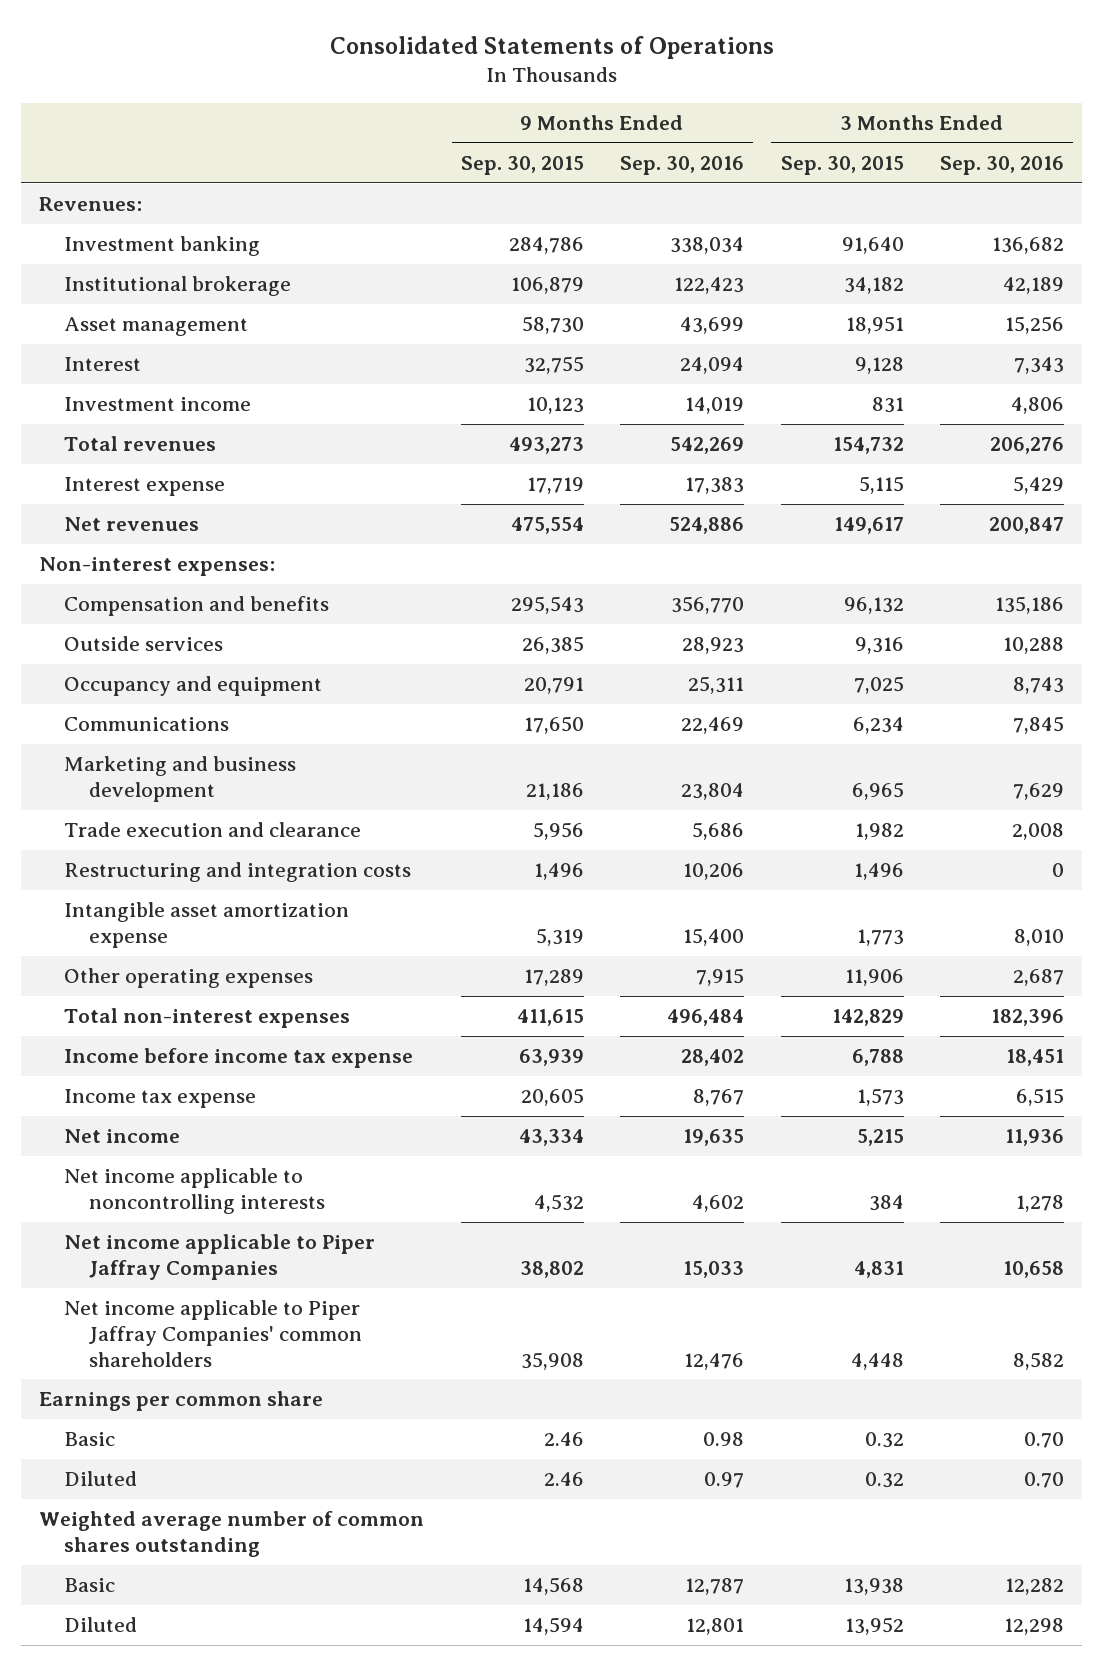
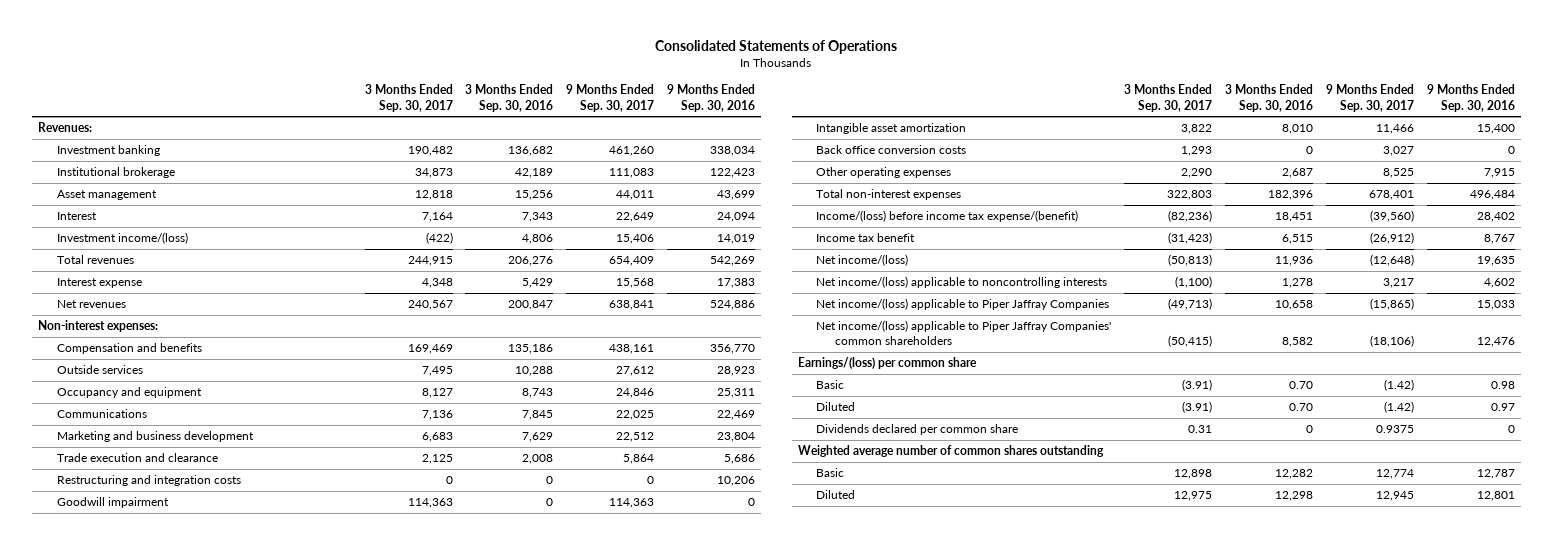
- | 9 Months Ended Sep. 30, 2015 | 9 Months Ended Sep. 30, 2016 | 3 Months Ended Sep. 30, 2015 | 3 Months Ended Sep. 30, 2016
+ | 3 Months Ended Sep. 30, 2017 | 3 Months Ended Sep. 30, 2016 | 9 Months Ended Sep. 30, 2017 | 9 Months Ended Sep. 30, 2016
- Investment income | 10,123 | 14,019 | 831 | 4,806
+ Investment income/(loss) | (422) | 4,806 | 15,406 | 14,019
- Intangible asset amortization expense | 5,319 | 15,400 | 1,773 | 8,010
+ Goodwill impairment | 114,363 | 0 | 114,363 | 0
+ Intangible asset amortization | 3,822 | 8,010 | 11,466 | 15,400
+ Back office conversion costs | 1,293 | 0 | 3,027 | 0
- Income before income tax expense | 63,939 | 28,402 | 6,788 | 18,451
- Income tax expense | 20,605 | 8,767 | 1,573 | 6,515
- Net income | 43,334 | 19,635 | 5,215 | 11,936
- Net income applicable to noncontrolling interests | 4,532 | 4,602 | 384 | 1,278
- Net income applicable to Piper Jaffray Companies | 38,802 | 15,033 | 4,831 | 10,658
- Net income applicable to Piper Jaffray Companies' common shareholders | 35,908 | 12,476 | 4,448 | 8,582
- Earnings per common share
+ Income/(loss) before income tax expense/(benefit) | (82,236) | 18,451 | (39,560) | 28,402
+ Income tax benefit | (31,423) | 6,515 | (26,912) | 8,767
+ Net income/(loss) | (50,813) | 11,936 | (12,648) | 19,635
+ Net income/(loss) applicable to noncontrolling interests | (1,100) | 1,278 | 3,217 | 4,602
+ Net income/(loss) applicable to Piper Jaffray Companies | (49,713) | 10,658 | (15,865) | 15,033
+ Net income/(loss) applicable to Piper Jaffray Companies' common shareholders | (50,415) | 8,582 | (18,106) | 12,476
+ Earnings/(loss) per common share
+ Dividends declared per common share | 0.31 | 0 | 0.9375 | 0

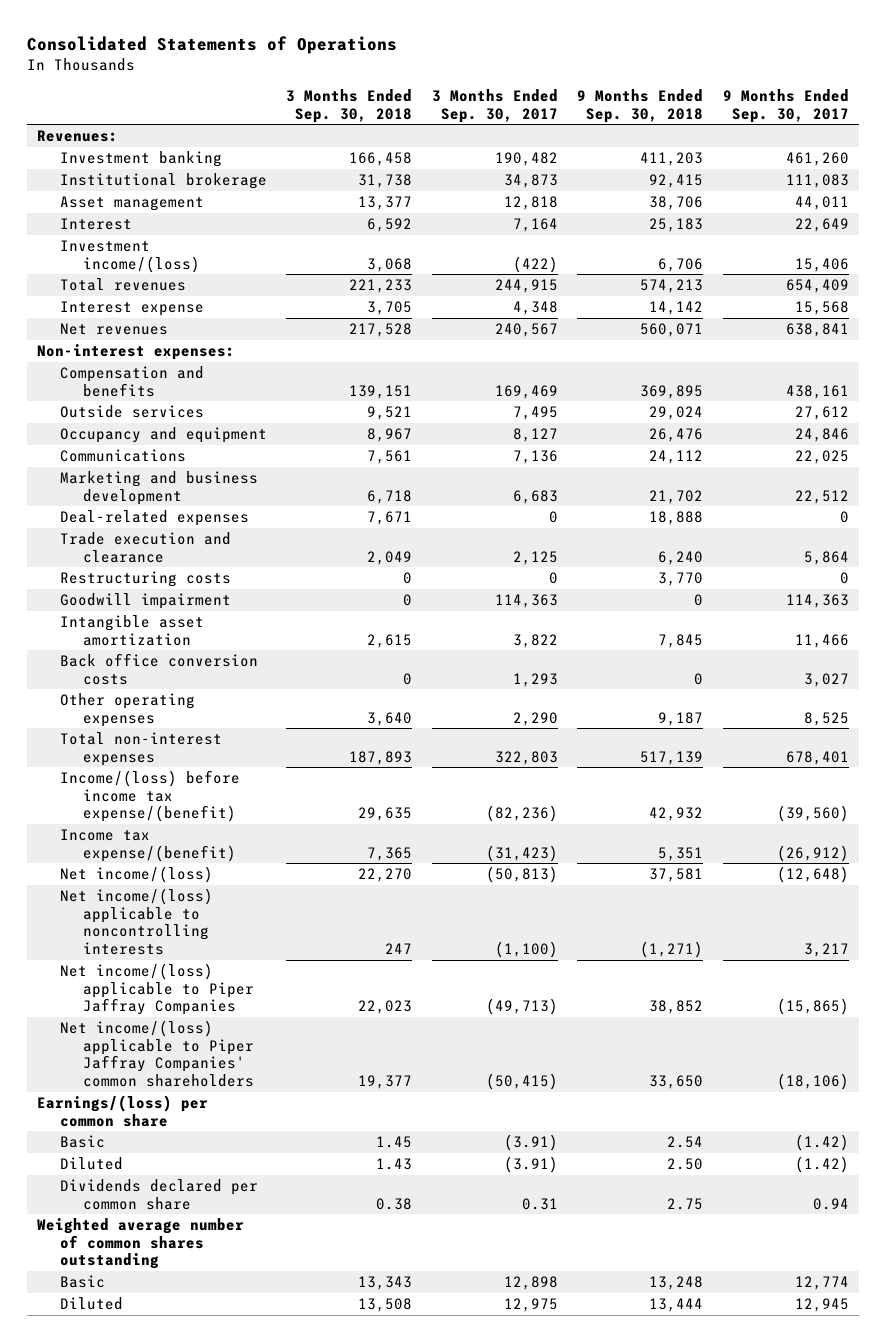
- | 3 Months Ended Sep. 30, 2017 | 3 Months Ended Sep. 30, 2016 | 9 Months Ended Sep. 30, 2017 | 9 Months Ended Sep. 30, 2016
+ | 3 Months Ended Sep. 30, 2018 | 3 Months Ended Sep. 30, 2017 | 9 Months Ended Sep. 30, 2018 | 9 Months Ended Sep. 30, 2017
+ Deal-related expenses | 7,671 | 0 | 18,888 | 0
- Restructuring and integration costs | 0 | 0 | 0 | 10,206
+ Restructuring costs | 0 | 0 | 3,770 | 0
- Income tax benefit | (31,423) | 6,515 | (26,912) | 8,767
+ Income tax expense/(benefit) | 7,365 | (31,423) | 5,351 | (26,912)
- Dividends declared per common share | 0.31 | 0 | 0.9375 | 0
+ Dividends declared per common share | 0.38 | 0.31 | 2.75 | 0.94

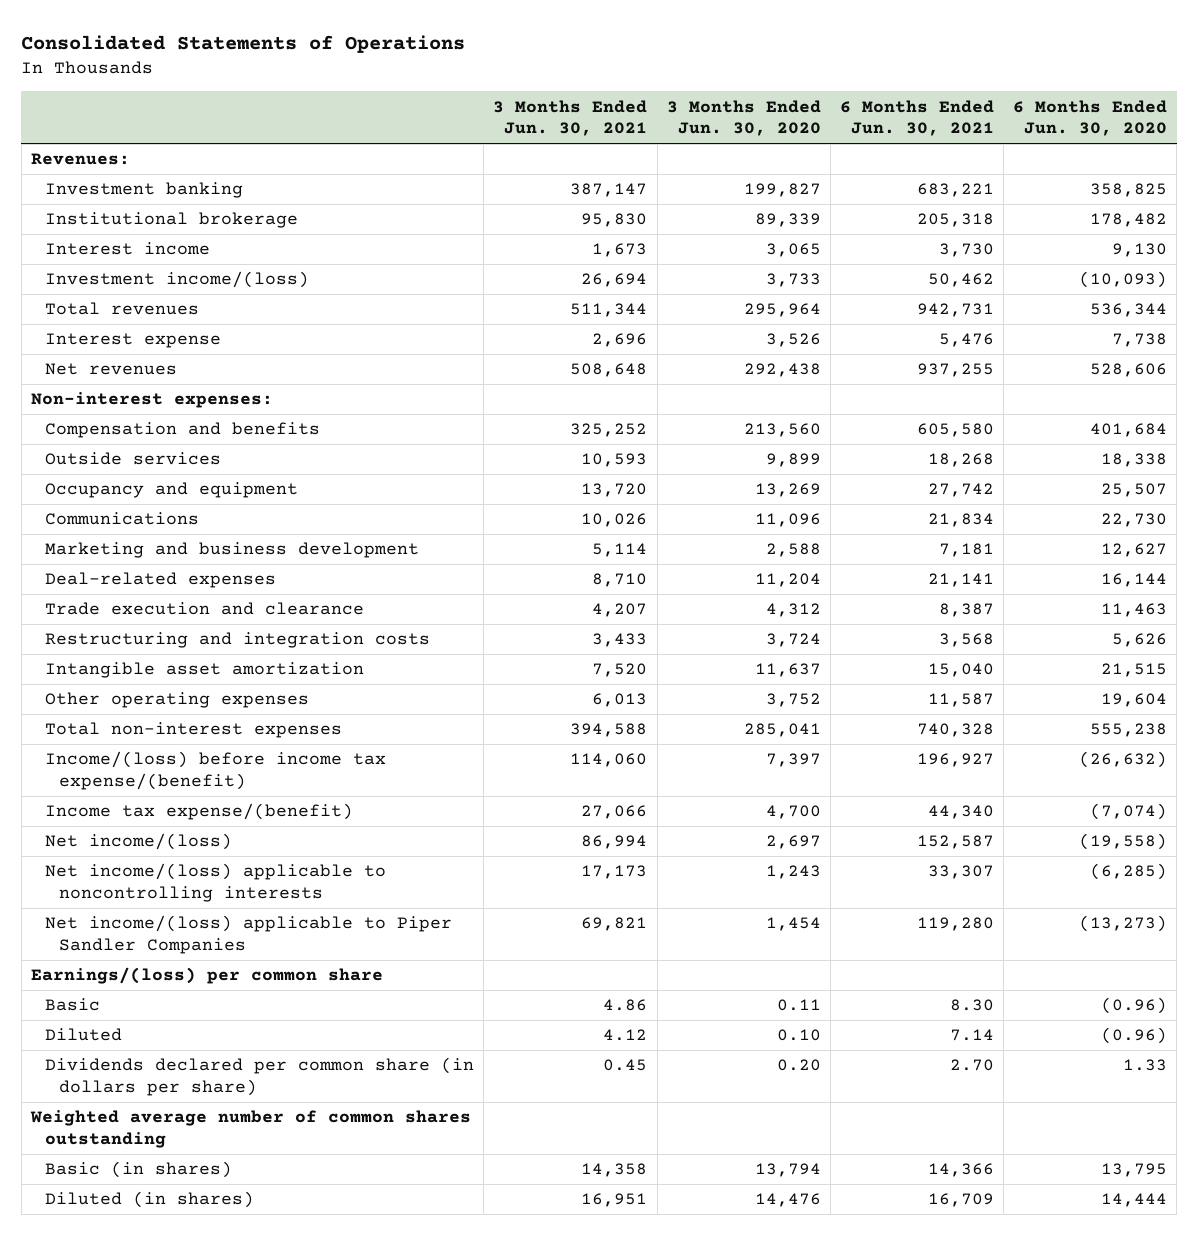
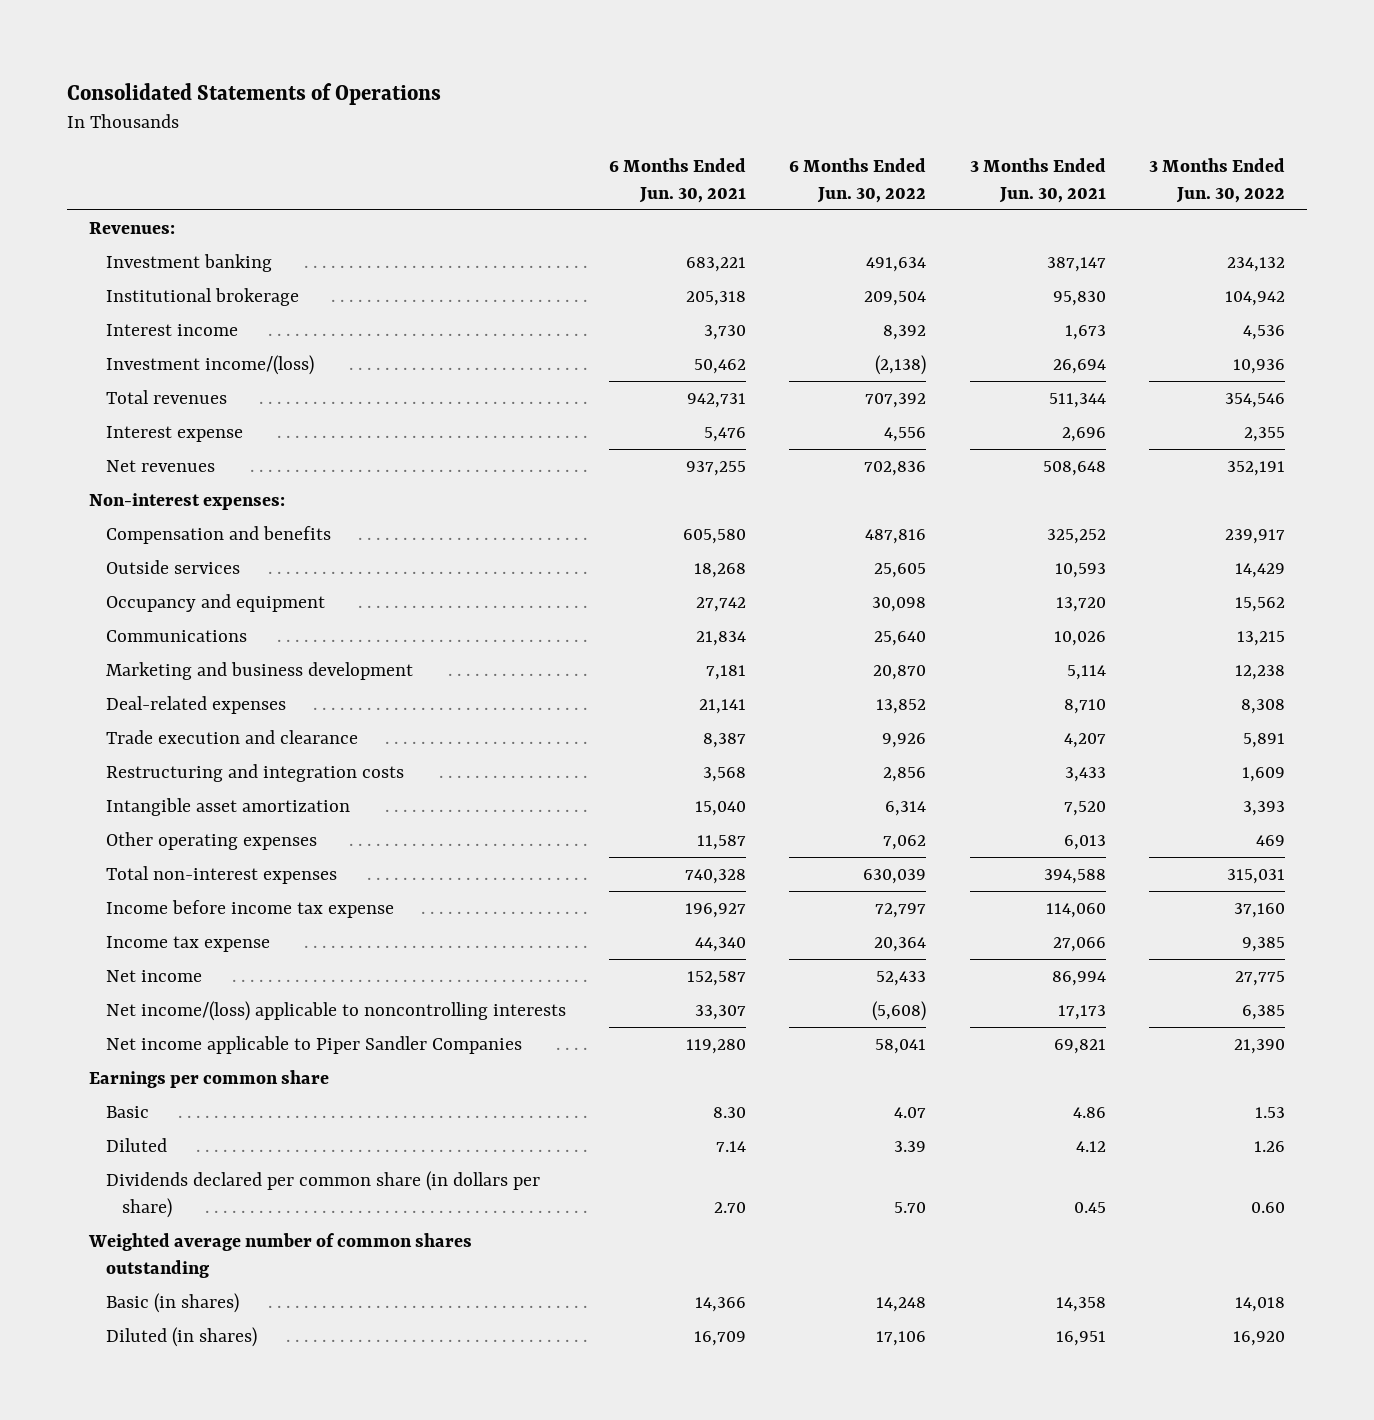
- | 3 Months Ended Jun. 30, 2021 | 3 Months Ended Jun. 30, 2020 | 6 Months Ended Jun. 30, 2021 | 6 Months Ended Jun. 30, 2020
+ | 6 Months Ended Jun. 30, 2021 | 6 Months Ended Jun. 30, 2022 | 3 Months Ended Jun. 30, 2021 | 3 Months Ended Jun. 30, 2022
- Income/(loss) before income tax expense/(benefit) | 114,060 | 7,397 | 196,927 | (26,632)
- Income tax expense/(benefit) | 27,066 | 4,700 | 44,340 | (7,074)
- Net income/(loss) | 86,994 | 2,697 | 152,587 | (19,558)
+ Income before income tax expense | 196,927 | 72,797 | 114,060 | 37,160
+ Income tax expense | 44,340 | 20,364 | 27,066 | 9,385
+ Net income | 152,587 | 52,433 | 86,994 | 27,775
- Net income/(loss) applicable to Piper Sandler Companies | 69,821 | 1,454 | 119,280 | (13,273)
- Earnings/(loss) per common share
+ Net income applicable to Piper Sandler Companies | 119,280 | 58,041 | 69,821 | 21,390
+ Earnings per common share

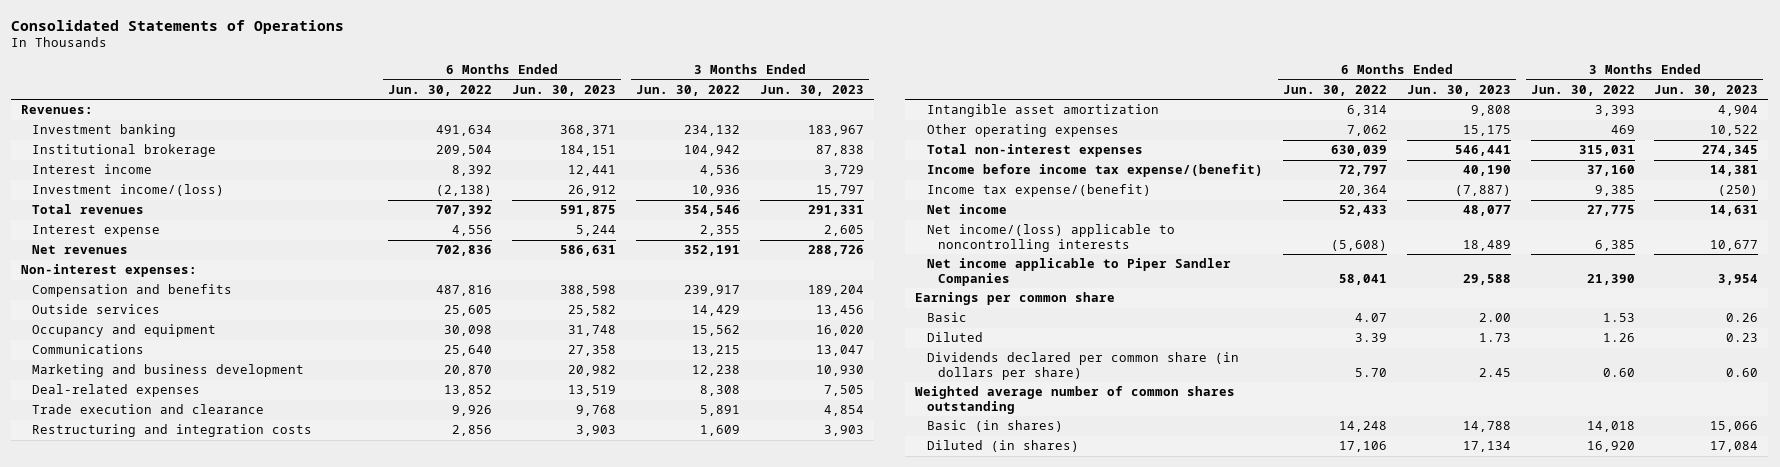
- | 6 Months Ended Jun. 30, 2021 | 6 Months Ended Jun. 30, 2022 | 3 Months Ended Jun. 30, 2021 | 3 Months Ended Jun. 30, 2022
+ | 6 Months Ended Jun. 30, 2022 | 6 Months Ended Jun. 30, 2023 | 3 Months Ended Jun. 30, 2022 | 3 Months Ended Jun. 30, 2023
- Income before income tax expense | 196,927 | 72,797 | 114,060 | 37,160
- Income tax expense | 44,340 | 20,364 | 27,066 | 9,385
+ Income before income tax expense/(benefit) | 72,797 | 40,190 | 37,160 | 14,381
+ Income tax expense/(benefit) | 20,364 | (7,887) | 9,385 | (250)

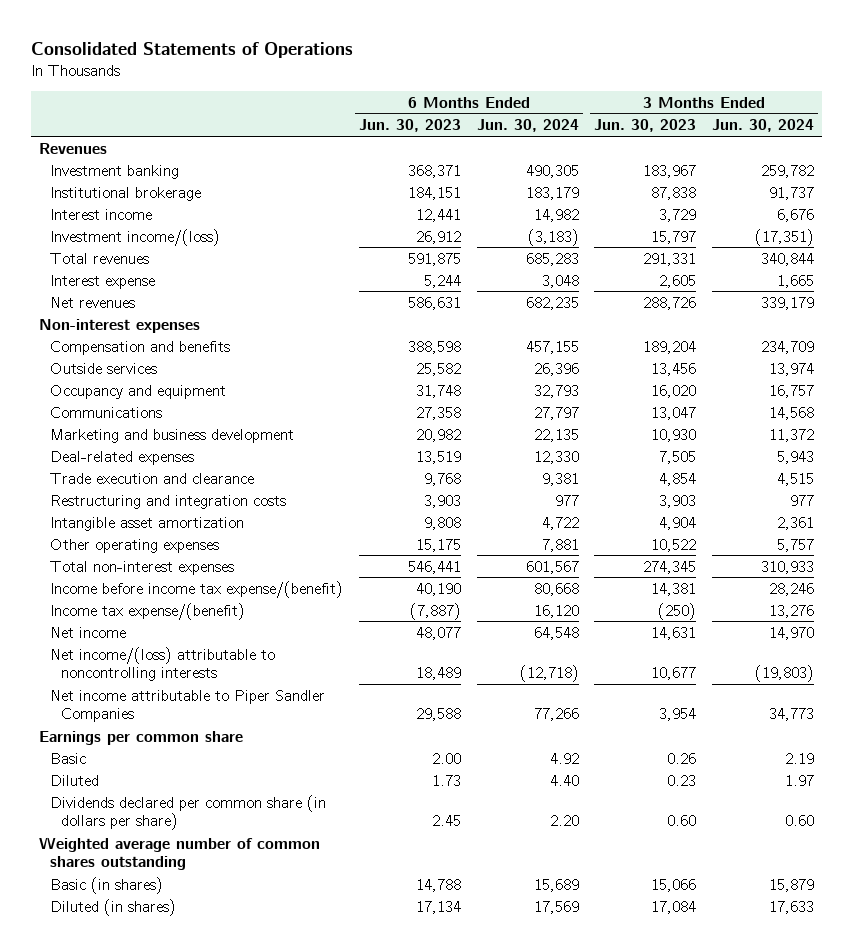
- | 6 Months Ended Jun. 30, 2022 | 6 Months Ended Jun. 30, 2023 | 3 Months Ended Jun. 30, 2022 | 3 Months Ended Jun. 30, 2023
+ | 6 Months Ended Jun. 30, 2023 | 6 Months Ended Jun. 30, 2024 | 3 Months Ended Jun. 30, 2023 | 3 Months Ended Jun. 30, 2024
- Revenues:
+ Revenues
- Non-interest expenses:
+ Non-interest expenses
- Net income/(loss) applicable to noncontrolling interests | (5,608) | 18,489 | 6,385 | 10,677
- Net income applicable to Piper Sandler Companies | 58,041 | 29,588 | 21,390 | 3,954
+ Net income/(loss) attributable to noncontrolling interests | 18,489 | (12,718) | 10,677 | (19,803)
+ Net income attributable to Piper Sandler Companies | 29,588 | 77,266 | 3,954 | 34,773

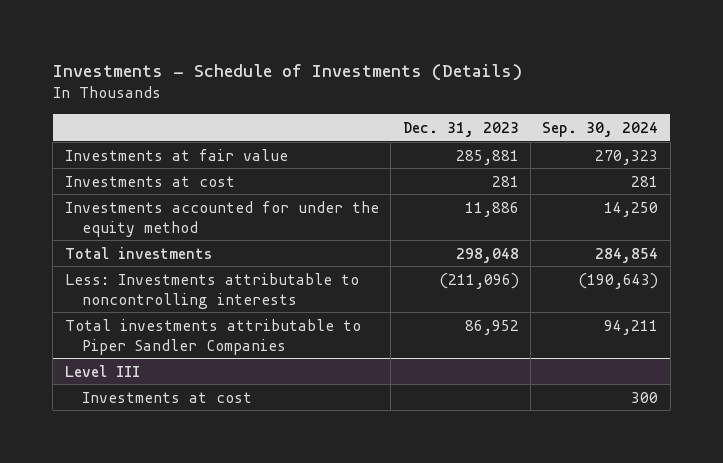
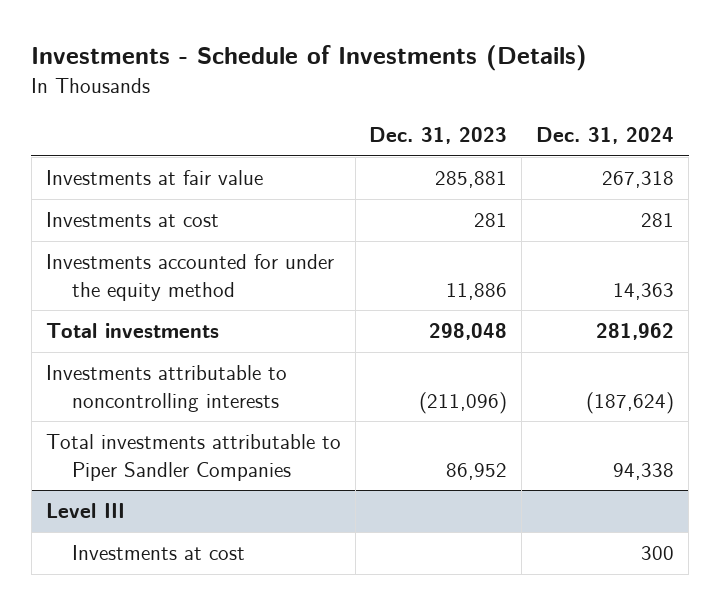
- | Dec. 31, 2023 | Sep. 30, 2024
+ | Dec. 31, 2023 | Dec. 31, 2024
- Less: Investments attributable to noncontrolling interests | (211,096) | (190,643)
+ Investments attributable to noncontrolling interests | (211,096) | (187,624)

